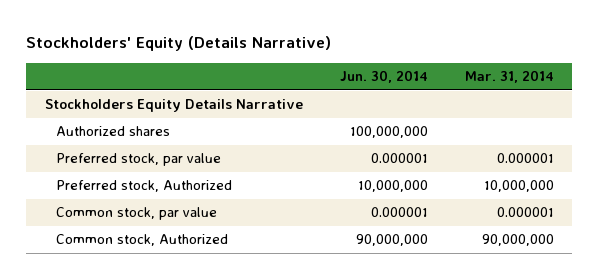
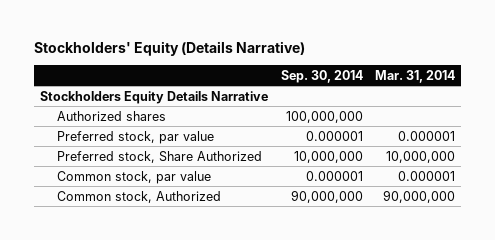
- | Jun. 30, 2014 | Mar. 31, 2014
+ | Sep. 30, 2014 | Mar. 31, 2014
- Preferred stock, Authorized | 10,000,000 | 10,000,000
+ Preferred stock, Share Authorized | 10,000,000 | 10,000,000

